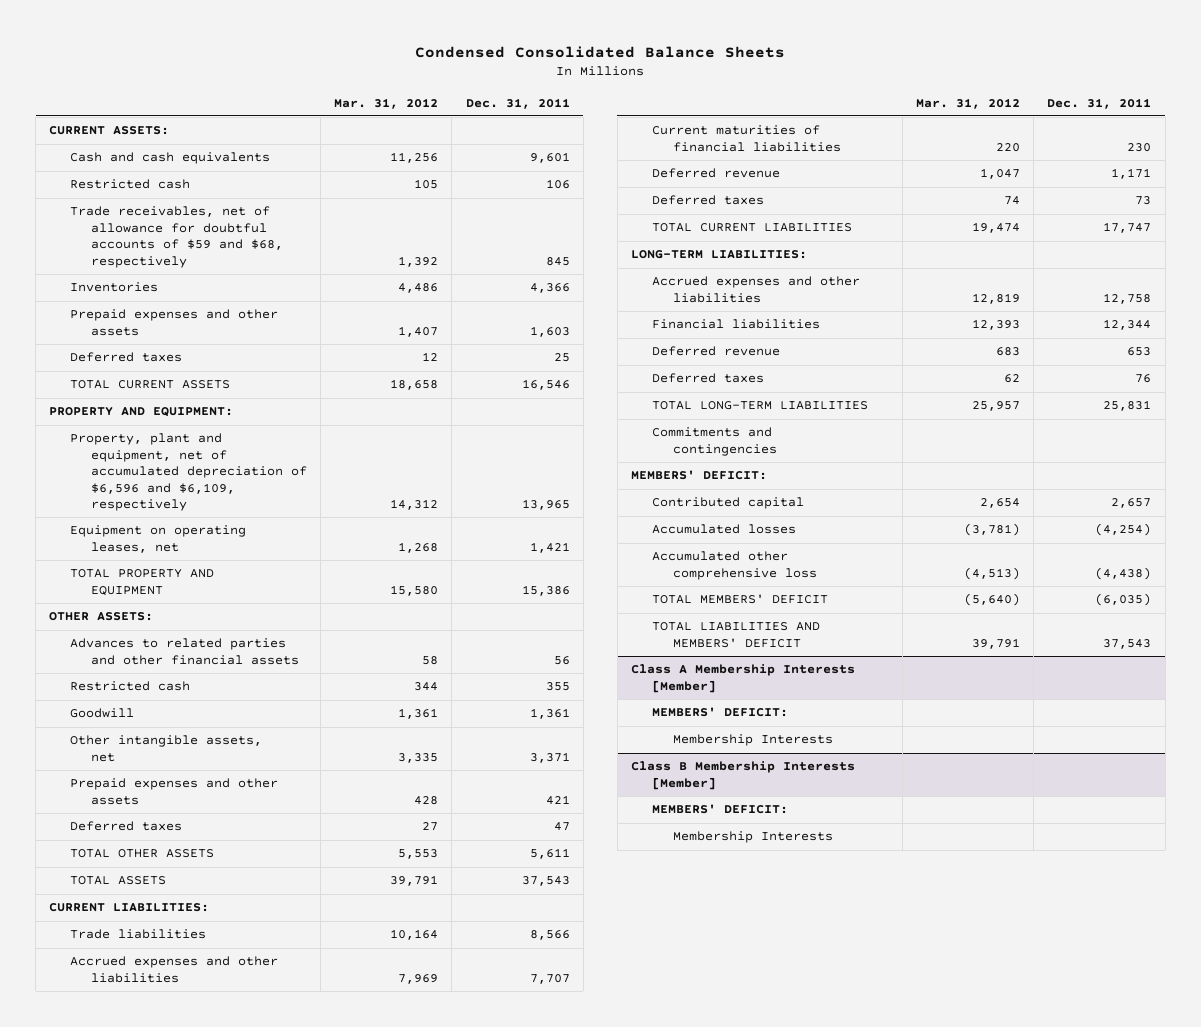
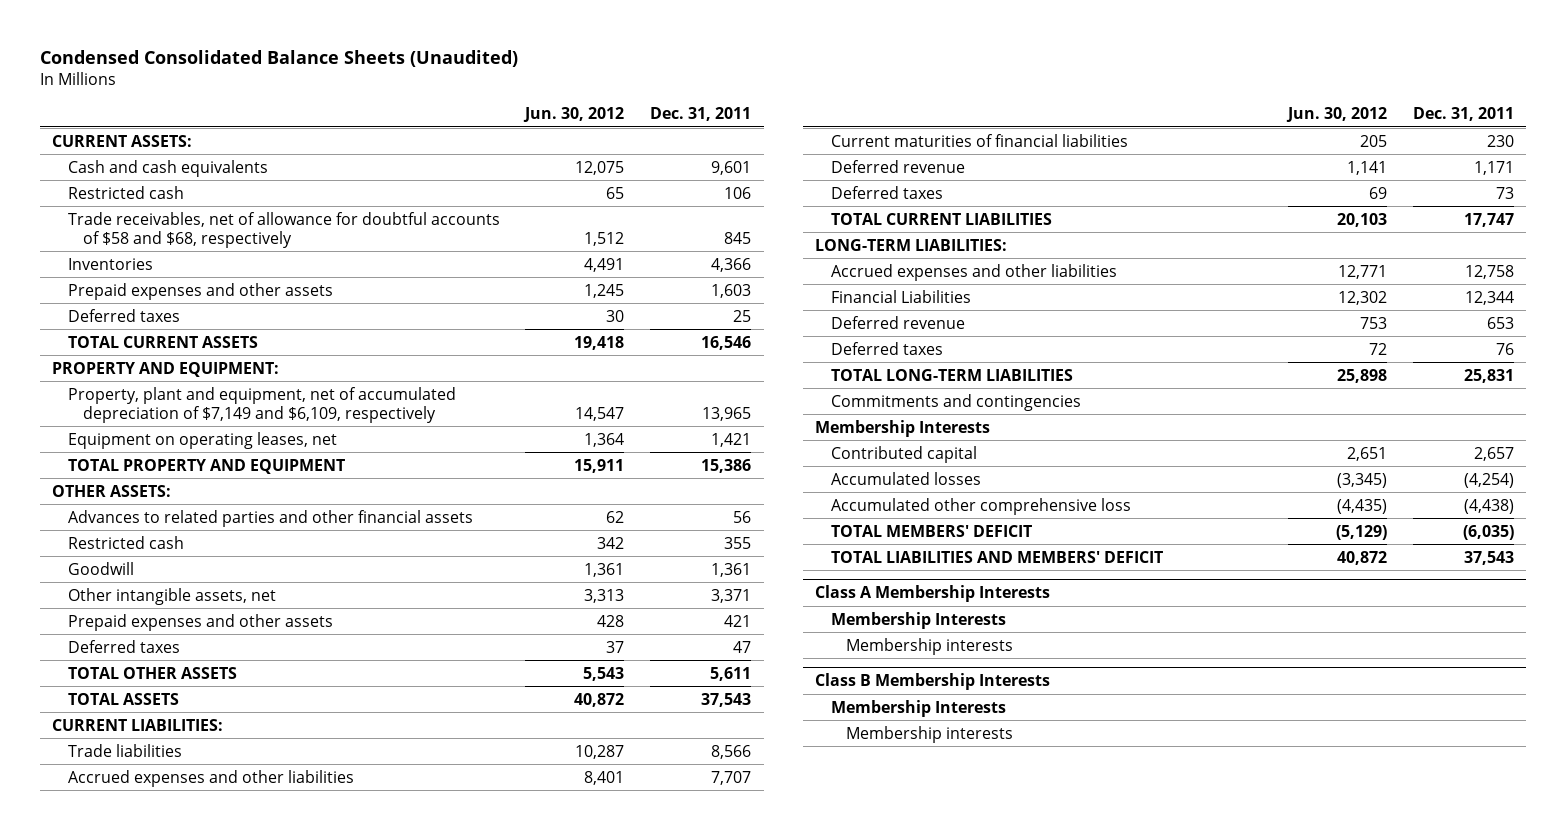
- Condensed Consolidated Balance Sheets
+ Condensed Consolidated Balance Sheets (Unaudited)
- | Mar. 31, 2012 | Dec. 31, 2011
+ | Jun. 30, 2012 | Dec. 31, 2011
- Trade receivables, net of allowance for doubtful accounts of $59 and $68, respectively | 1,392 | 845
+ Trade receivables, net of allowance for doubtful accounts of $58 and $68, respectively | 1,512 | 845
- Property, plant and equipment, net of accumulated depreciation of $6,596 and $6,109, respectively | 14,312 | 13,965
+ Property, plant and equipment, net of accumulated depreciation of $7,149 and $6,109, respectively | 14,547 | 13,965
- Financial liabilities | 12,393 | 12,344
+ Financial Liabilities | 12,302 | 12,344
- MEMBERS' DEFICIT:
+ Membership Interests
- Class A Membership Interests [Member]
- MEMBERS' DEFICIT:
+ Class A Membership Interests
- Class B Membership Interests [Member]
- MEMBERS' DEFICIT:
+ Membership interests
+ Class B Membership Interests
+ Membership interests

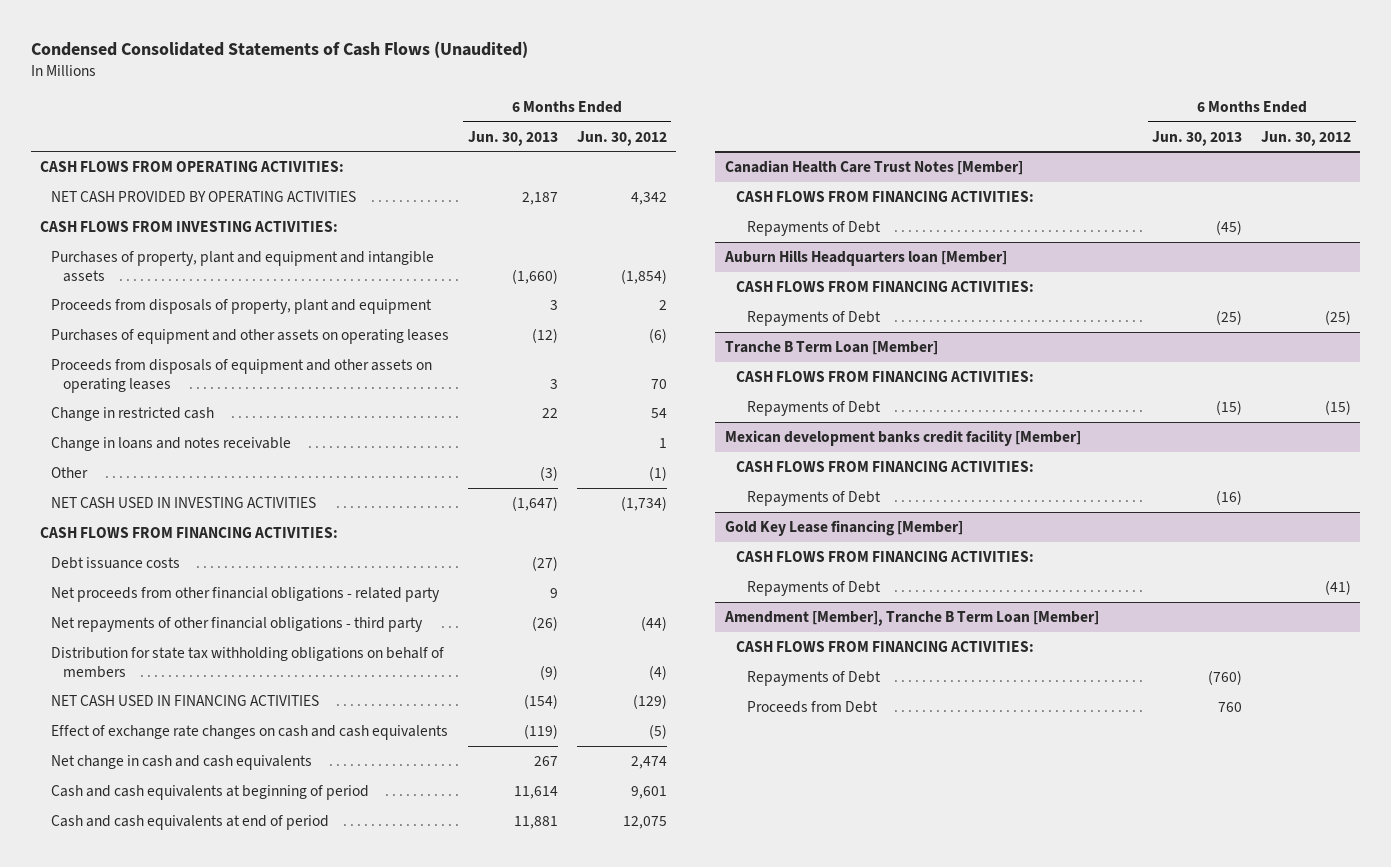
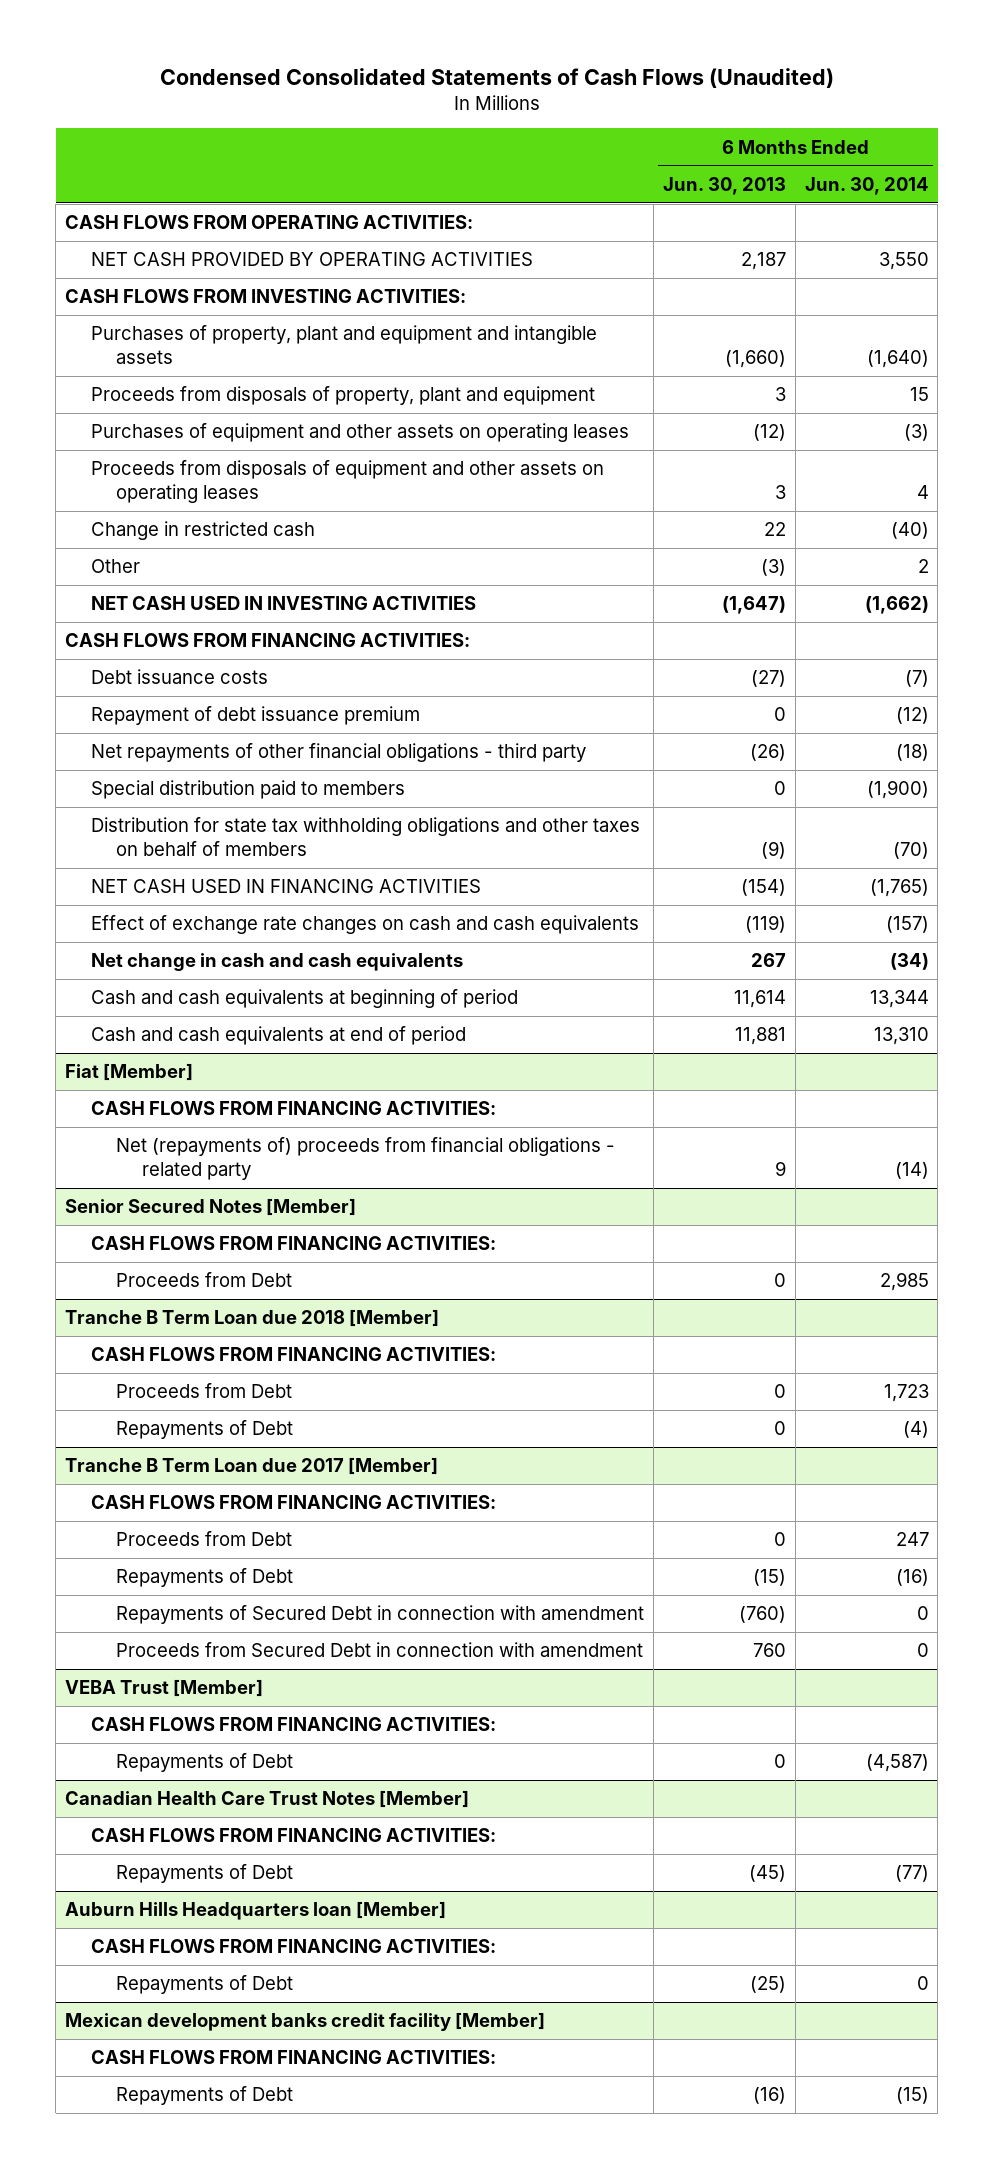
- | 6 Months Ended Jun. 30, 2013 | 6 Months Ended Jun. 30, 2012
+ | 6 Months Ended Jun. 30, 2013 | 6 Months Ended Jun. 30, 2014
- Change in loans and notes receivable | | 1
- Net proceeds from other financial obligations - related party | 9 |
+ Repayment of debt issuance premium | 0 | (12)
- Distribution for state tax withholding obligations on behalf of members | (9) | (4)
+ Special distribution paid to members | 0 | (1,900)
+ Distribution for state tax withholding obligations and other taxes on behalf of members | (9) | (70)
+ Fiat [Member]
+ CASH FLOWS FROM FINANCING ACTIVITIES:
+ Net (repayments of) proceeds from financial obligations - related party | 9 | (14)
+ Senior Secured Notes [Member]
+ CASH FLOWS FROM FINANCING ACTIVITIES:
+ Proceeds from Debt | 0 | 2,985
+ Tranche B Term Loan due 2018 [Member]
+ CASH FLOWS FROM FINANCING ACTIVITIES:
+ Proceeds from Debt | 0 | 1,723
+ Repayments of Debt | 0 | (4)
+ Tranche B Term Loan due 2017 [Member]
+ CASH FLOWS FROM FINANCING ACTIVITIES:
+ Proceeds from Debt | 0 | 247
+ Repayments of Debt | (15) | (16)
+ Repayments of Secured Debt in connection with amendment | (760) | 0
+ Proceeds from Secured Debt in connection with amendment | 760 | 0
+ VEBA Trust [Member]
+ CASH FLOWS FROM FINANCING ACTIVITIES:
+ Repayments of Debt | 0 | (4,587)
- Tranche B Term Loan [Member]
- CASH FLOWS FROM FINANCING ACTIVITIES:
- Repayments of Debt | (15) | (15)
- Gold Key Lease financing [Member]
- CASH FLOWS FROM FINANCING ACTIVITIES:
- Repayments of Debt | | (41)
- Amendment [Member], Tranche B Term Loan [Member]
- CASH FLOWS FROM FINANCING ACTIVITIES:
- Repayments of Debt | (760) |
- Proceeds from Debt | 760 |

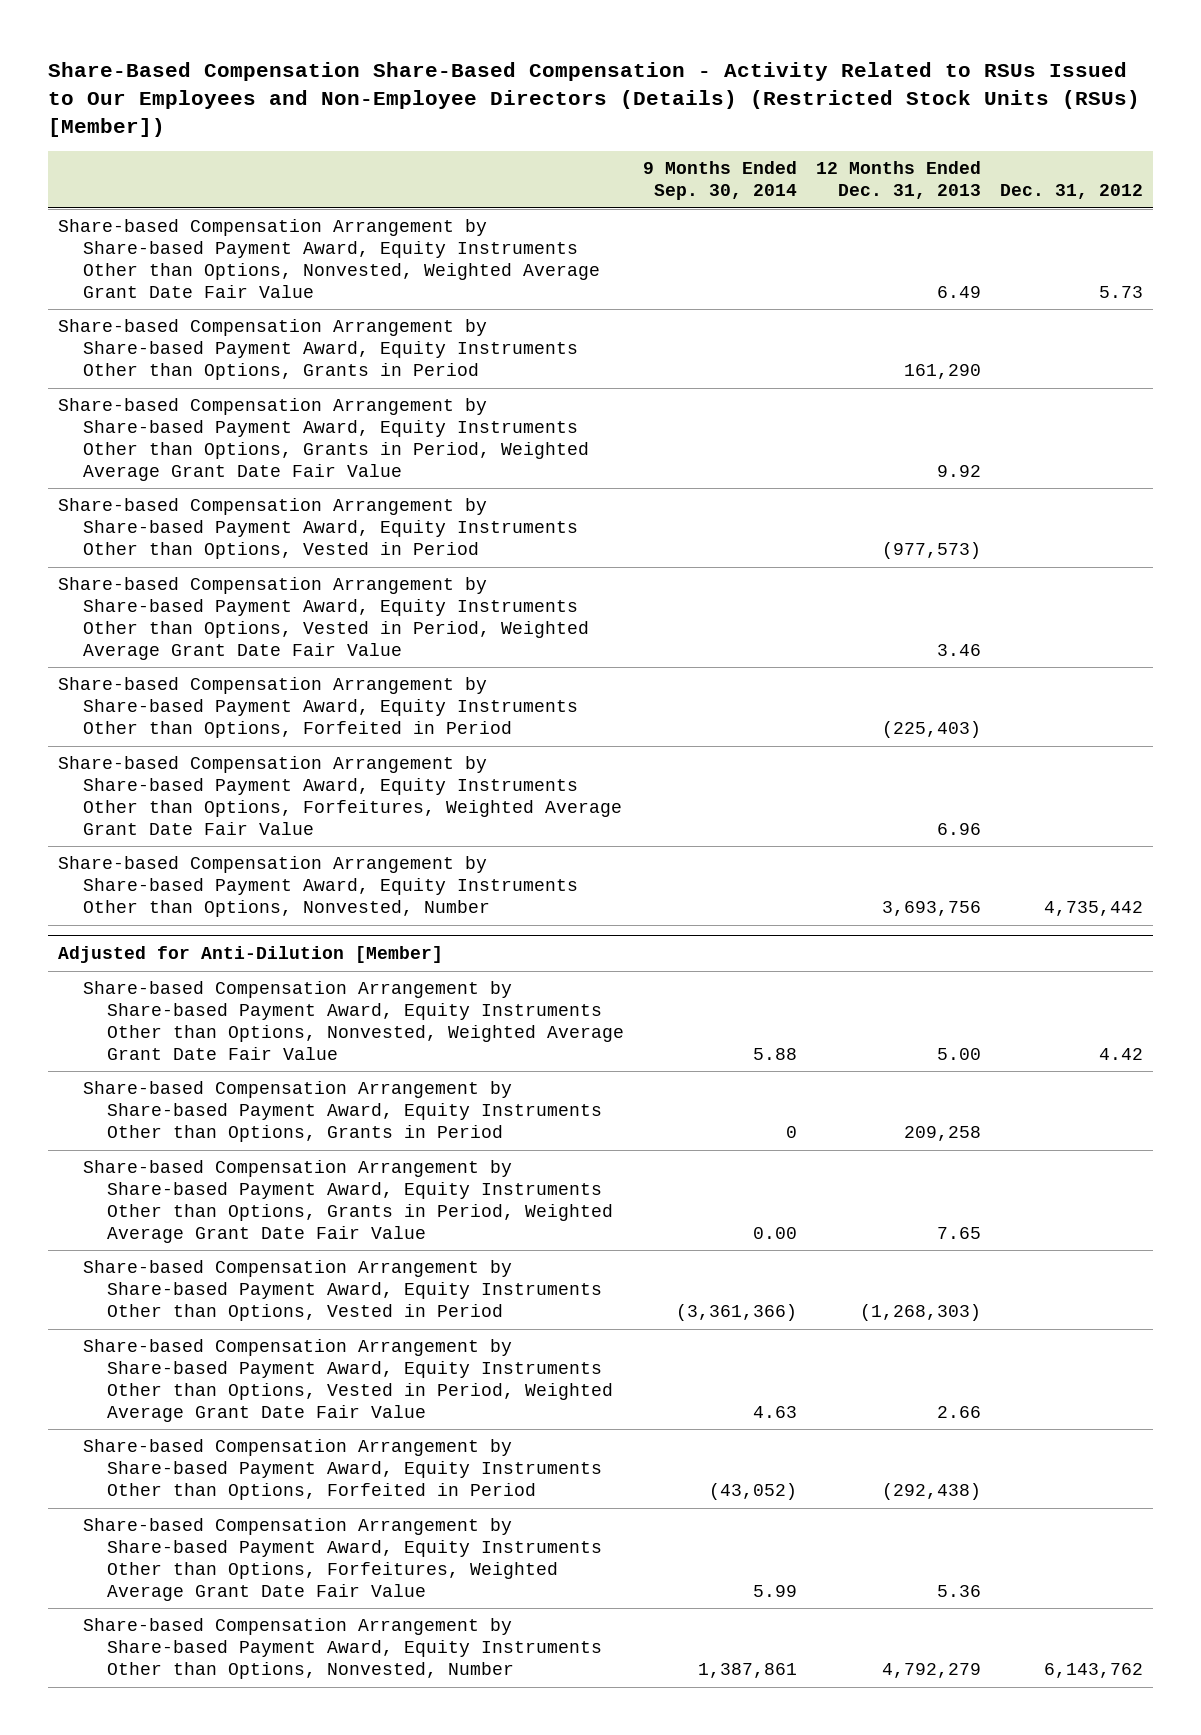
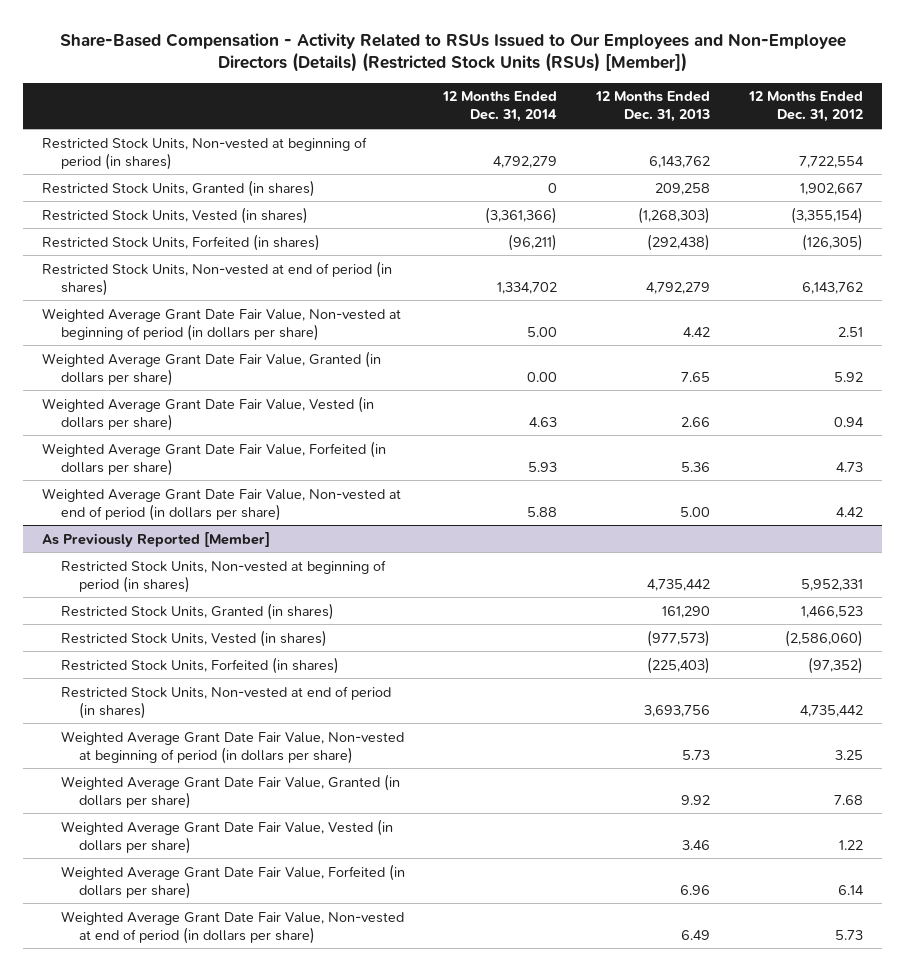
- Share-Based Compensation Share-Based Compensation - Activity Related to RSUs Issued to Our Employees and Non-Employee Directors (Details) (Restricted Stock Units (RSUs) [Member])
+ Share-Based Compensation - Activity Related to RSUs Issued to Our Employees and Non-Employee Directors (Details) (Restricted Stock Units (RSUs) [Member])
- | 9 Months Ended Sep. 30, 2014 | 12 Months Ended Dec. 31, 2013 | Dec. 31, 2012
+ | 12 Months Ended Dec. 31, 2014 | 12 Months Ended Dec. 31, 2013 | 12 Months Ended Dec. 31, 2012
- Share-based Compensation Arrangement by Share-based Payment Award, Equity Instruments Other than Options, Nonvested, Weighted Average Grant Date Fair Value | | 6.49 | 5.73
- Share-based Compensation Arrangement by Share-based Payment Award, Equity Instruments Other than Options, Grants in Period | | 161,290 |
- Share-based Compensation Arrangement by Share-based Payment Award, Equity Instruments Other than Options, Grants in Period, Weighted Average Grant Date Fair Value | | 9.92 |
- Share-based Compensation Arrangement by Share-based Payment Award, Equity Instruments Other than Options, Vested in Period | | (977,573) |
- Share-based Compensation Arrangement by Share-based Payment Award, Equity Instruments Other than Options, Vested in Period, Weighted Average Grant Date Fair Value | | 3.46 |
- Share-based Compensation Arrangement by Share-based Payment Award, Equity Instruments Other than Options, Forfeited in Period | | (225,403) |
- Share-based Compensation Arrangement by Share-based Payment Award, Equity Instruments Other than Options, Forfeitures, Weighted Average Grant Date Fair Value | | 6.96 |
- Share-based Compensation Arrangement by Share-based Payment Award, Equity Instruments Other than Options, Nonvested, Number | | 3,693,756 | 4,735,442
- Adjusted for Anti-Dilution [Member]
- Share-based Compensation Arrangement by Share-based Payment Award, Equity Instruments Other than Options, Nonvested, Weighted Average Grant Date Fair Value | 5.88 | 5.00 | 4.42
- Share-based Compensation Arrangement by Share-based Payment Award, Equity Instruments Other than Options, Grants in Period | 0 | 209,258 |
- Share-based Compensation Arrangement by Share-based Payment Award, Equity Instruments Other than Options, Grants in Period, Weighted Average Grant Date Fair Value | 0.00 | 7.65 |
- Share-based Compensation Arrangement by Share-based Payment Award, Equity Instruments Other than Options, Vested in Period | (3,361,366) | (1,268,303) |
- Share-based Compensation Arrangement by Share-based Payment Award, Equity Instruments Other than Options, Vested in Period, Weighted Average Grant Date Fair Value | 4.63 | 2.66 |
- Share-based Compensation Arrangement by Share-based Payment Award, Equity Instruments Other than Options, Forfeited in Period | (43,052) | (292,438) |
- Share-based Compensation Arrangement by Share-based Payment Award, Equity Instruments Other than Options, Forfeitures, Weighted Average Grant Date Fair Value | 5.99 | 5.36 |
- Share-based Compensation Arrangement by Share-based Payment Award, Equity Instruments Other than Options, Nonvested, Number | 1,387,861 | 4,792,279 | 6,143,762
+ Restricted Stock Units, Non-vested at beginning of period (in shares) | 4,792,279 | 6,143,762 | 7,722,554
+ Restricted Stock Units, Granted (in shares) | 0 | 209,258 | 1,902,667
+ Restricted Stock Units, Vested (in shares) | (3,361,366) | (1,268,303) | (3,355,154)
+ Restricted Stock Units, Forfeited (in shares) | (96,211) | (292,438) | (126,305)
+ Restricted Stock Units, Non-vested at end of period (in shares) | 1,334,702 | 4,792,279 | 6,143,762
+ Weighted Average Grant Date Fair Value, Non-vested at beginning of period (in dollars per share) | 5.00 | 4.42 | 2.51
+ Weighted Average Grant Date Fair Value, Granted (in dollars per share) | 0.00 | 7.65 | 5.92
+ Weighted Average Grant Date Fair Value, Vested (in dollars per share) | 4.63 | 2.66 | 0.94
+ Weighted Average Grant Date Fair Value, Forfeited (in dollars per share) | 5.93 | 5.36 | 4.73
+ Weighted Average Grant Date Fair Value, Non-vested at end of period (in dollars per share) | 5.88 | 5.00 | 4.42
+ As Previously Reported [Member]
+ Restricted Stock Units, Non-vested at beginning of period (in shares) | | 4,735,442 | 5,952,331
+ Restricted Stock Units, Granted (in shares) | | 161,290 | 1,466,523
+ Restricted Stock Units, Vested (in shares) | | (977,573) | (2,586,060)
+ Restricted Stock Units, Forfeited (in shares) | | (225,403) | (97,352)
+ Restricted Stock Units, Non-vested at end of period (in shares) | | 3,693,756 | 4,735,442
+ Weighted Average Grant Date Fair Value, Non-vested at beginning of period (in dollars per share) | | 5.73 | 3.25
+ Weighted Average Grant Date Fair Value, Granted (in dollars per share) | | 9.92 | 7.68
+ Weighted Average Grant Date Fair Value, Vested (in dollars per share) | | 3.46 | 1.22
+ Weighted Average Grant Date Fair Value, Forfeited (in dollars per share) | | 6.96 | 6.14
+ Weighted Average Grant Date Fair Value, Non-vested at end of period (in dollars per share) | | 6.49 | 5.73

